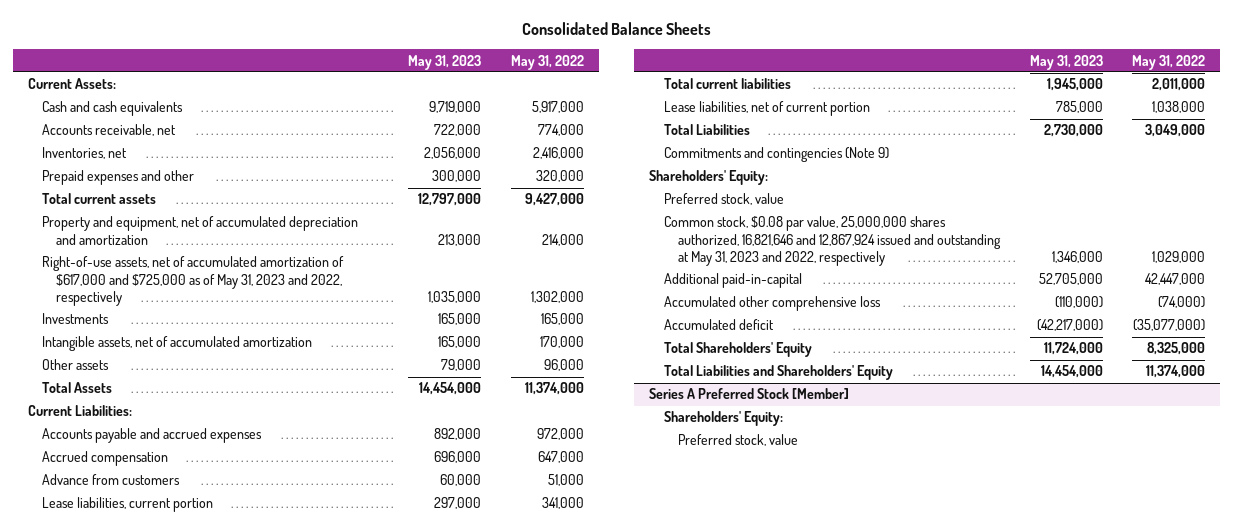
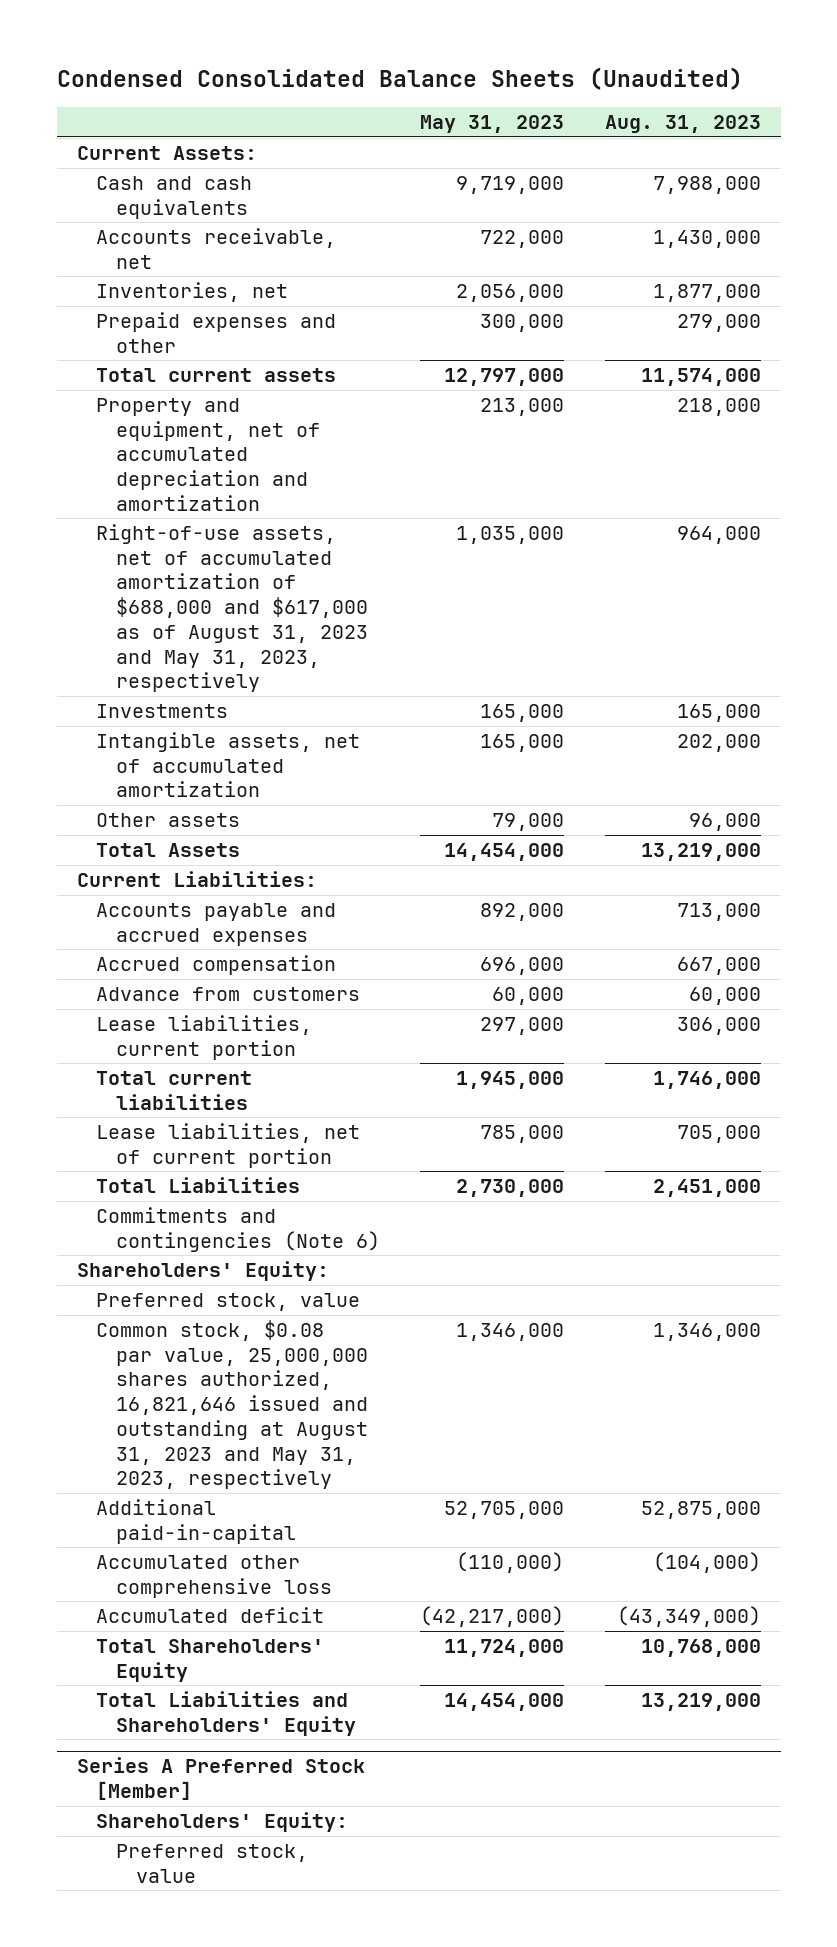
- Consolidated Balance Sheets
+ Condensed Consolidated Balance Sheets (Unaudited)
- | May 31, 2023 | May 31, 2022
+ | May 31, 2023 | Aug. 31, 2023
- Right-of-use assets, net of accumulated amortization of $617,000 and $725,000 as of May 31, 2023 and 2022, respectively | 1,035,000 | 1,302,000
+ Right-of-use assets, net of accumulated amortization of $688,000 and $617,000 as of August 31, 2023 and May 31, 2023, respectively | 1,035,000 | 964,000
- Commitments and contingencies (Note 9)
+ Commitments and contingencies (Note 6)
- Common stock, $0.08 par value, 25,000,000 shares authorized, 16,821,646 and 12,867,924 issued and outstanding at May 31, 2023 and 2022, respectively | 1,346,000 | 1,029,000
+ Common stock, $0.08 par value, 25,000,000 shares authorized, 16,821,646 issued and outstanding at August 31, 2023 and May 31, 2023, respectively | 1,346,000 | 1,346,000

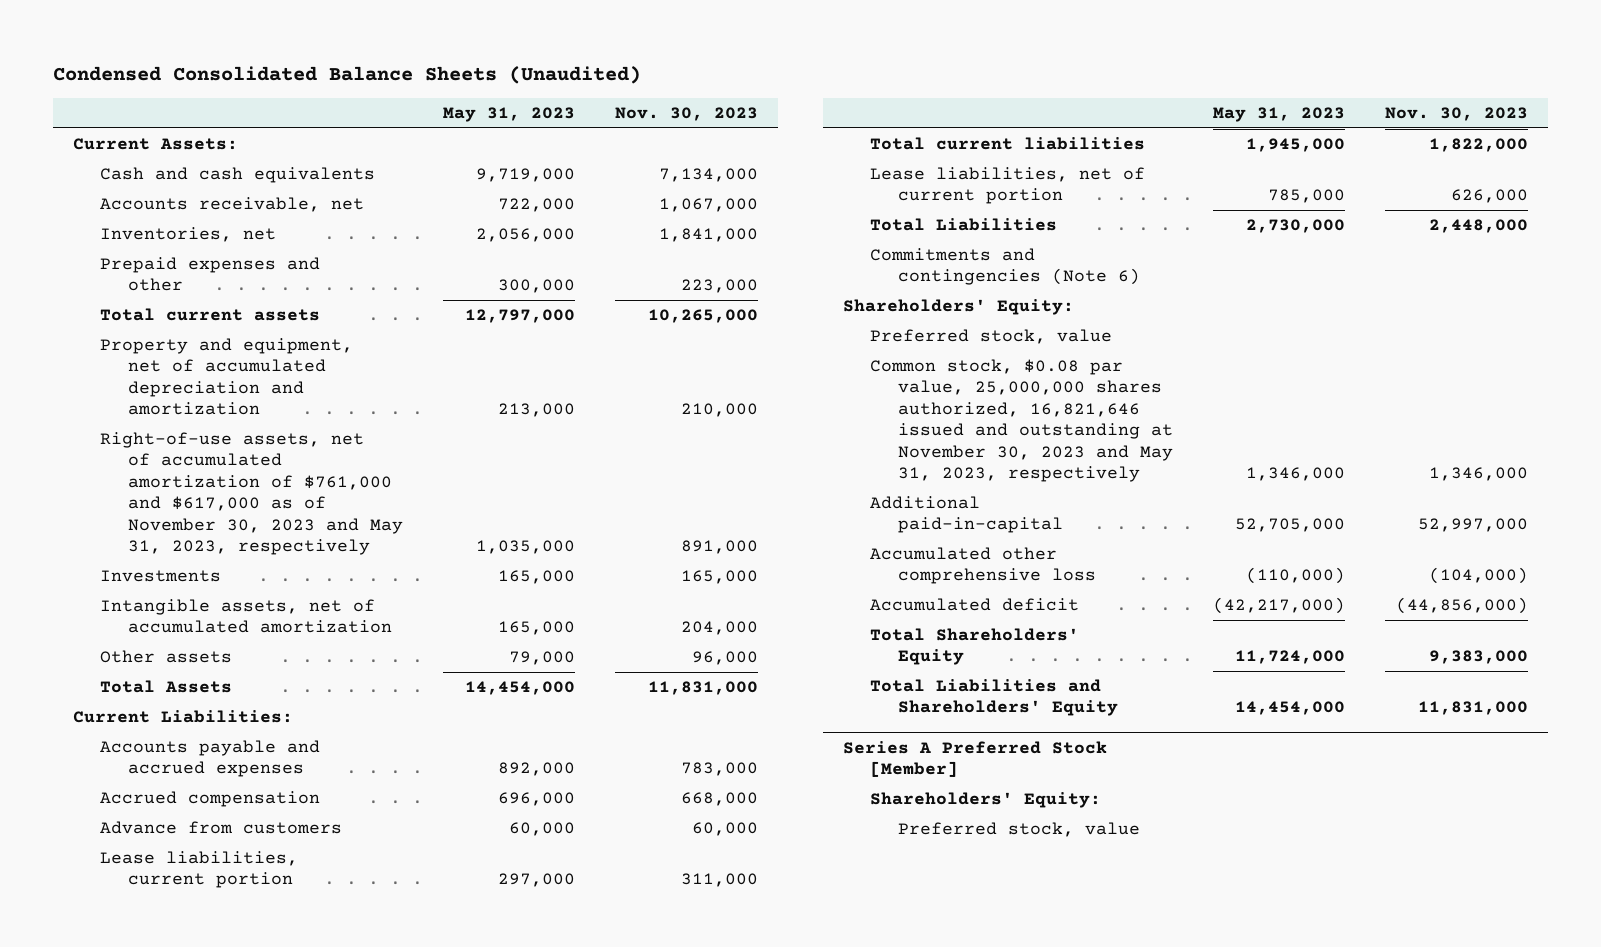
- | May 31, 2023 | Aug. 31, 2023
+ | May 31, 2023 | Nov. 30, 2023
- Right-of-use assets, net of accumulated amortization of $688,000 and $617,000 as of August 31, 2023 and May 31, 2023, respectively | 1,035,000 | 964,000
+ Right-of-use assets, net of accumulated amortization of $761,000 and $617,000 as of November 30, 2023 and May 31, 2023, respectively | 1,035,000 | 891,000
- Common stock, $0.08 par value, 25,000,000 shares authorized, 16,821,646 issued and outstanding at August 31, 2023 and May 31, 2023, respectively | 1,346,000 | 1,346,000
+ Common stock, $0.08 par value, 25,000,000 shares authorized, 16,821,646 issued and outstanding at November 30, 2023 and May 31, 2023, respectively | 1,346,000 | 1,346,000

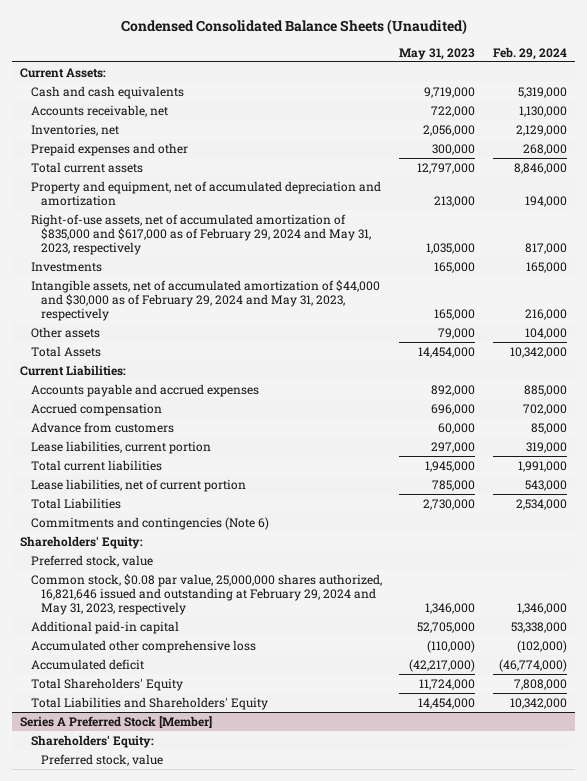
- | May 31, 2023 | Nov. 30, 2023
+ | May 31, 2023 | Feb. 29, 2024
- Right-of-use assets, net of accumulated amortization of $761,000 and $617,000 as of November 30, 2023 and May 31, 2023, respectively | 1,035,000 | 891,000
+ Right-of-use assets, net of accumulated amortization of $835,000 and $617,000 as of February 29, 2024 and May 31, 2023, respectively | 1,035,000 | 817,000
- Intangible assets, net of accumulated amortization | 165,000 | 204,000
+ Intangible assets, net of accumulated amortization of $44,000 and $30,000 as of February 29, 2024 and May 31, 2023, respectively | 165,000 | 216,000
- Common stock, $0.08 par value, 25,000,000 shares authorized, 16,821,646 issued and outstanding at November 30, 2023 and May 31, 2023, respectively | 1,346,000 | 1,346,000
- Additional paid-in-capital | 52,705,000 | 52,997,000
+ Common stock, $0.08 par value, 25,000,000 shares authorized, 16,821,646 issued and outstanding at February 29, 2024 and May 31, 2023, respectively | 1,346,000 | 1,346,000
+ Additional paid-in capital | 52,705,000 | 53,338,000

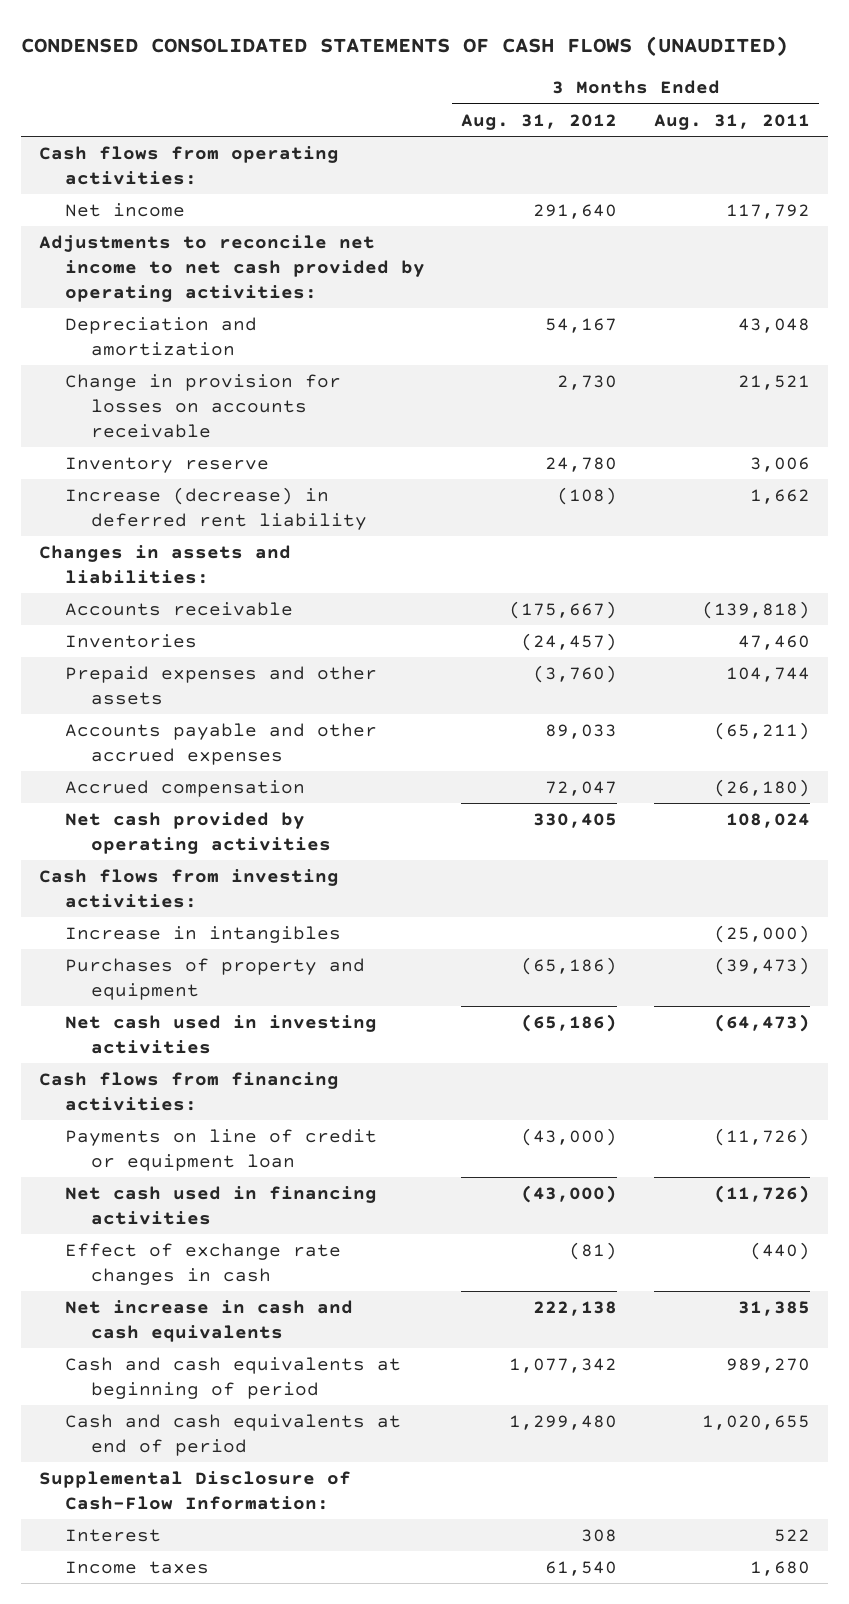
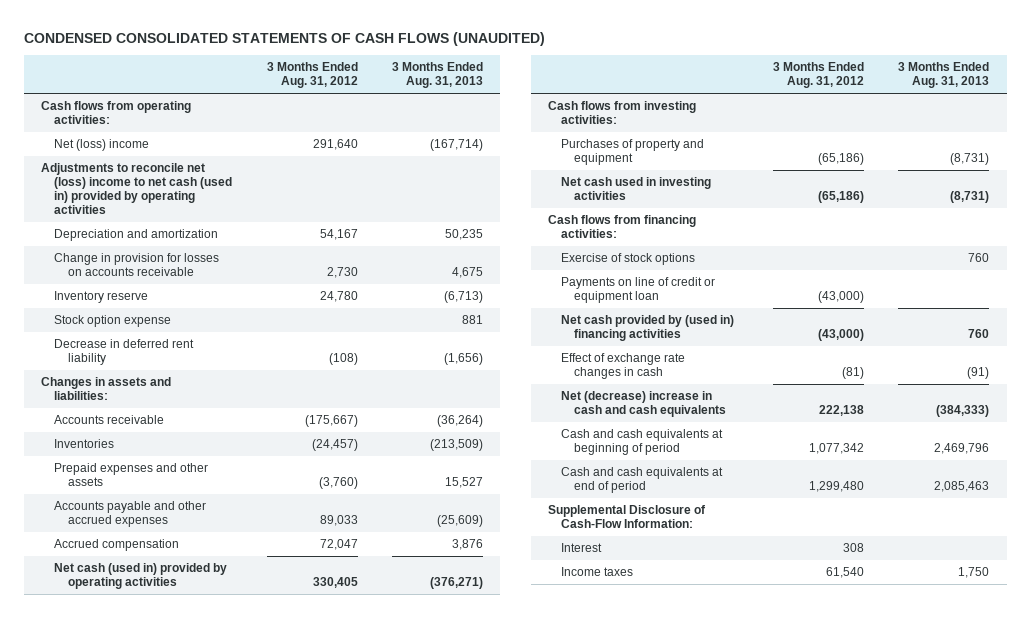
- | 3 Months Ended Aug. 31, 2012 | 3 Months Ended Aug. 31, 2011
+ | 3 Months Ended Aug. 31, 2012 | 3 Months Ended Aug. 31, 2013
- Net income | 291,640 | 117,792
- Adjustments to reconcile net income to net cash provided by operating activities:
+ Net (loss) income | 291,640 | (167,714)
+ Adjustments to reconcile net (loss) income to net cash (used in) provided by operating activities
- Increase (decrease) in deferred rent liability | (108) | 1,662
+ Stock option expense | | 881
+ Decrease in deferred rent liability | (108) | (1,656)
- Net cash provided by operating activities | 330,405 | 108,024
+ Net cash (used in) provided by operating activities | 330,405 | (376,271)
- Increase in intangibles | | (25,000)
+ Exercise of stock options | | 760
- Net cash used in financing activities | (43,000) | (11,726)
+ Net cash provided by (used in) financing activities | (43,000) | 760
- Net increase in cash and cash equivalents | 222,138 | 31,385
+ Net (decrease) increase in cash and cash equivalents | 222,138 | (384,333)

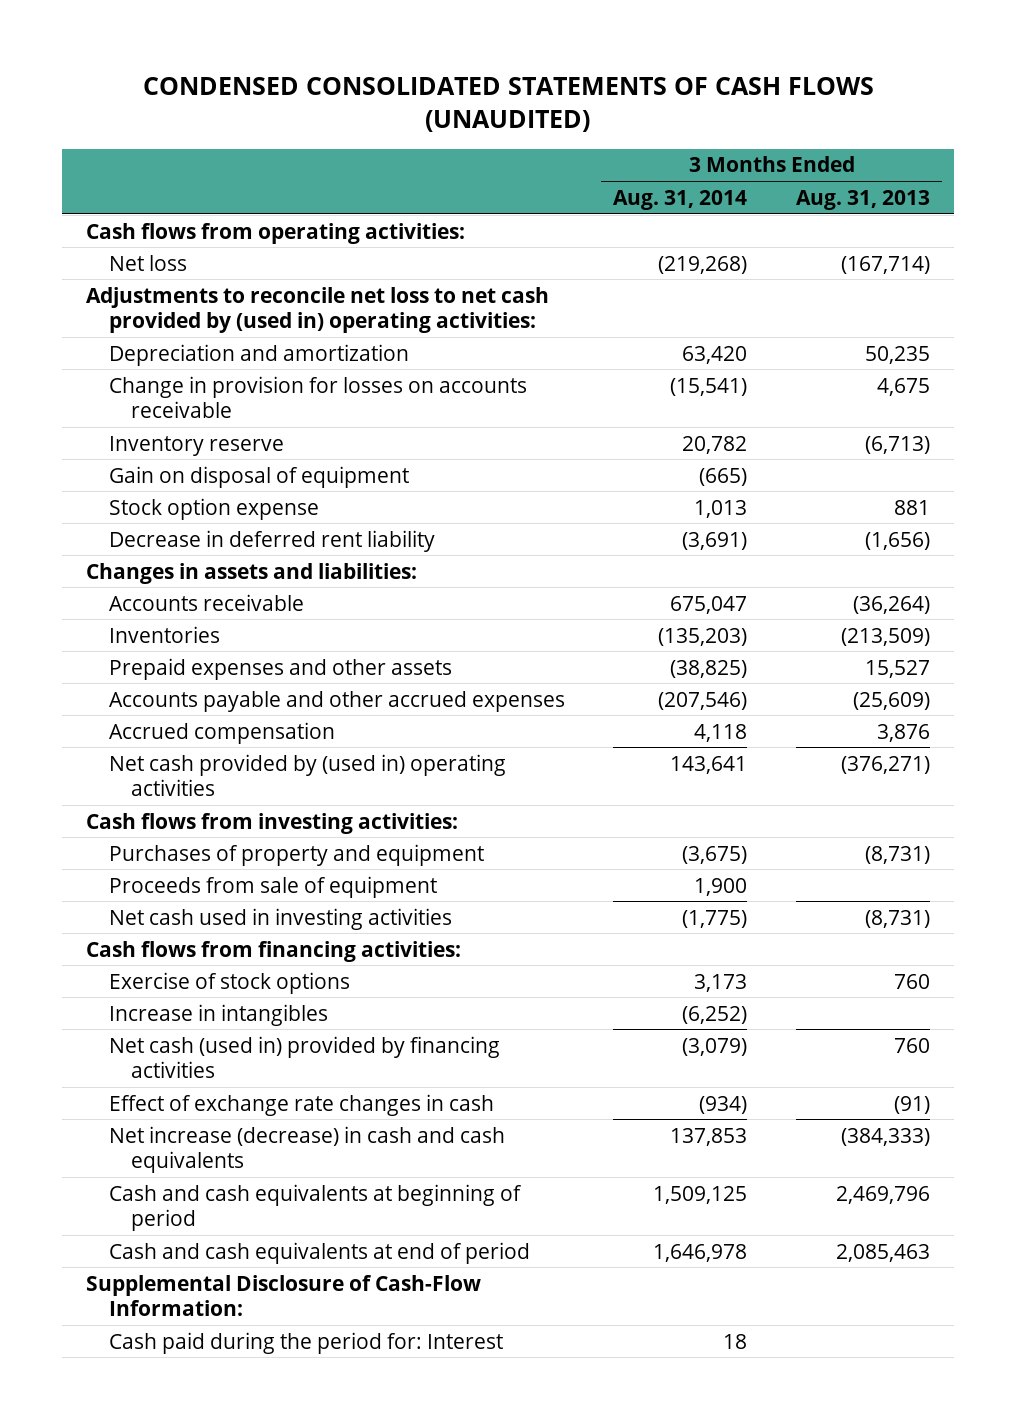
- | 3 Months Ended Aug. 31, 2012 | 3 Months Ended Aug. 31, 2013
+ | 3 Months Ended Aug. 31, 2014 | 3 Months Ended Aug. 31, 2013
- Net (loss) income | 291,640 | (167,714)
- Adjustments to reconcile net (loss) income to net cash (used in) provided by operating activities
+ Net loss | (219,268) | (167,714)
+ Adjustments to reconcile net loss to net cash provided by (used in) operating activities:
+ Gain on disposal of equipment | (665) |
- Net cash (used in) provided by operating activities | 330,405 | (376,271)
+ Net cash provided by (used in) operating activities | 143,641 | (376,271)
+ Proceeds from sale of equipment | 1,900 |
- Payments on line of credit or equipment loan | (43,000) |
- Net cash provided by (used in) financing activities | (43,000) | 760
+ Increase in intangibles | (6,252) |
+ Net cash (used in) provided by financing activities | (3,079) | 760
- Net (decrease) increase in cash and cash equivalents | 222,138 | (384,333)
+ Net increase (decrease) in cash and cash equivalents | 137,853 | (384,333)
- Interest | 308 |
- Income taxes | 61,540 | 1,750
+ Cash paid during the period for: Interest | 18 |

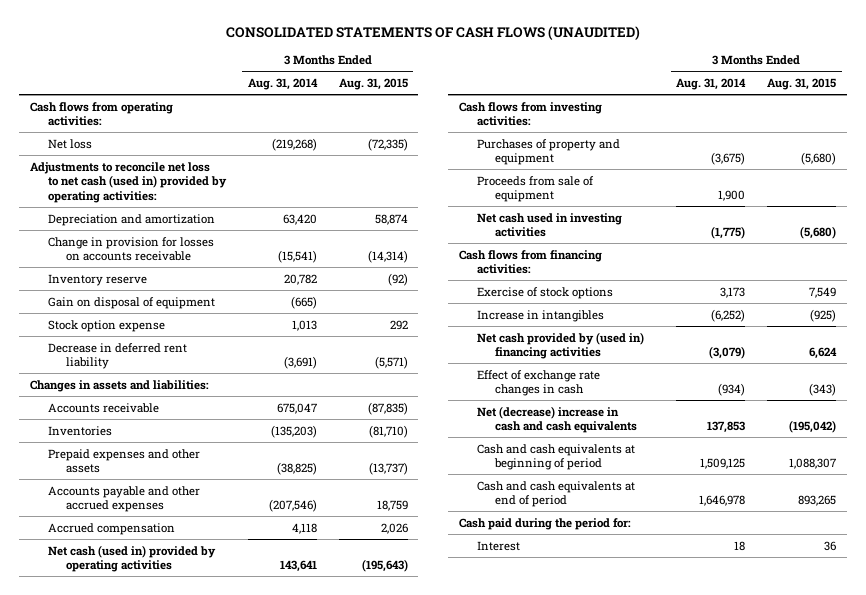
- CONDENSED CONSOLIDATED STATEMENTS OF CASH FLOWS (UNAUDITED)
+ CONSOLIDATED STATEMENTS OF CASH FLOWS (UNAUDITED)
- | 3 Months Ended Aug. 31, 2014 | 3 Months Ended Aug. 31, 2013
+ | 3 Months Ended Aug. 31, 2014 | 3 Months Ended Aug. 31, 2015
- Adjustments to reconcile net loss to net cash provided by (used in) operating activities:
+ Adjustments to reconcile net loss to net cash (used in) provided by operating activities:
- Net cash provided by (used in) operating activities | 143,641 | (376,271)
+ Net cash (used in) provided by operating activities | 143,641 | (195,643)
- Net cash (used in) provided by financing activities | (3,079) | 760
+ Net cash provided by (used in) financing activities | (3,079) | 6,624
- Net increase (decrease) in cash and cash equivalents | 137,853 | (384,333)
+ Net (decrease) increase in cash and cash equivalents | 137,853 | (195,042)
- Supplemental Disclosure of Cash-Flow Information:
- Cash paid during the period for: Interest | 18 |
+ Cash paid during the period for:
+ Interest | 18 | 36

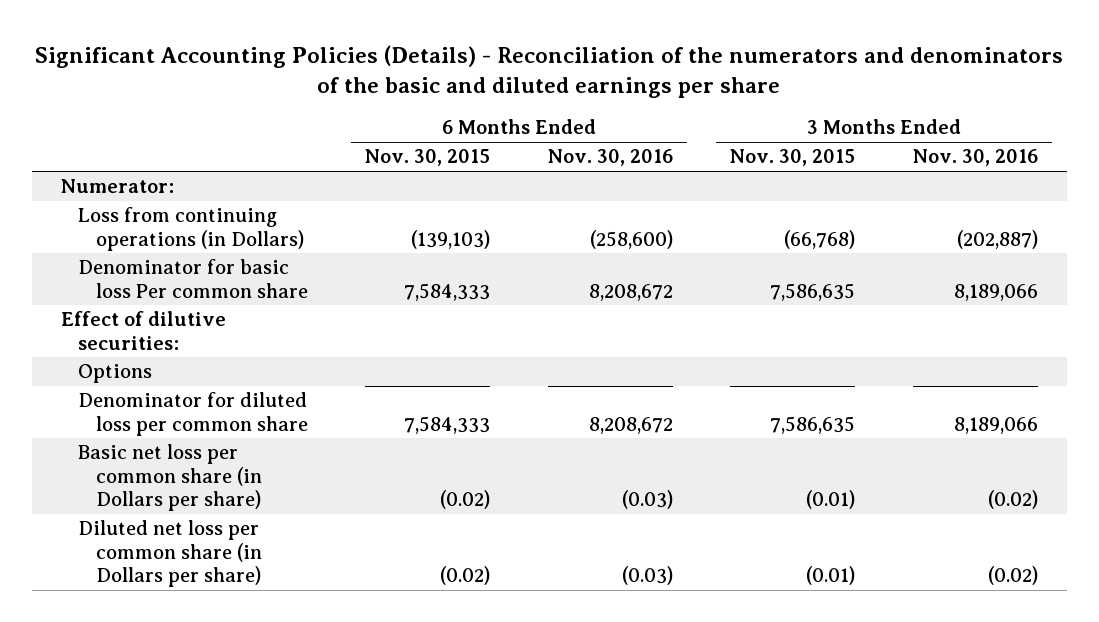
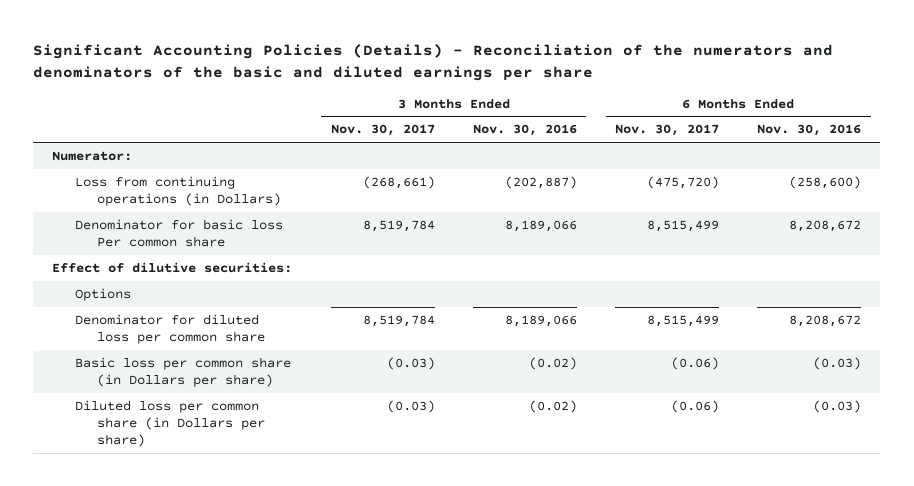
- | 6 Months Ended Nov. 30, 2015 | 6 Months Ended Nov. 30, 2016 | 3 Months Ended Nov. 30, 2015 | 3 Months Ended Nov. 30, 2016
+ | 3 Months Ended Nov. 30, 2017 | 3 Months Ended Nov. 30, 2016 | 6 Months Ended Nov. 30, 2017 | 6 Months Ended Nov. 30, 2016
- Basic net loss per common share (in Dollars per share) | (0.02) | (0.03) | (0.01) | (0.02)
- Diluted net loss per common share (in Dollars per share) | (0.02) | (0.03) | (0.01) | (0.02)
+ Basic loss per common share (in Dollars per share) | (0.03) | (0.02) | (0.06) | (0.03)
+ Diluted loss per common share (in Dollars per share) | (0.03) | (0.02) | (0.06) | (0.03)

